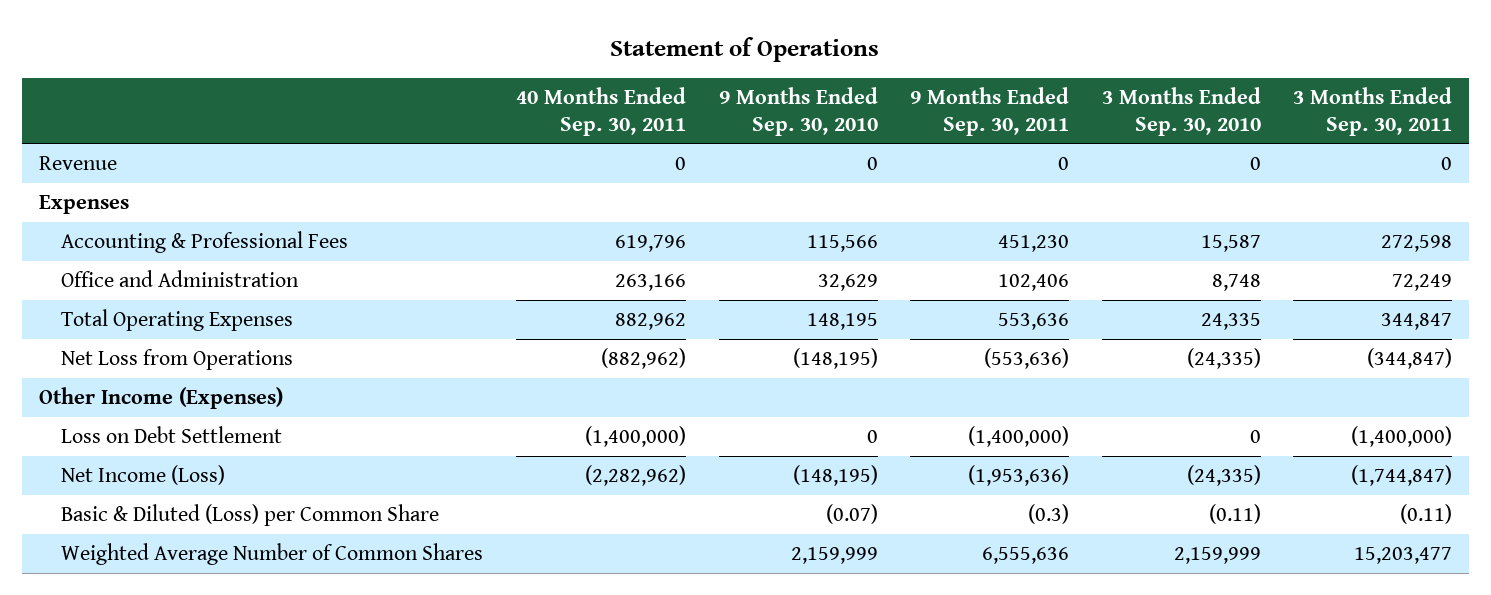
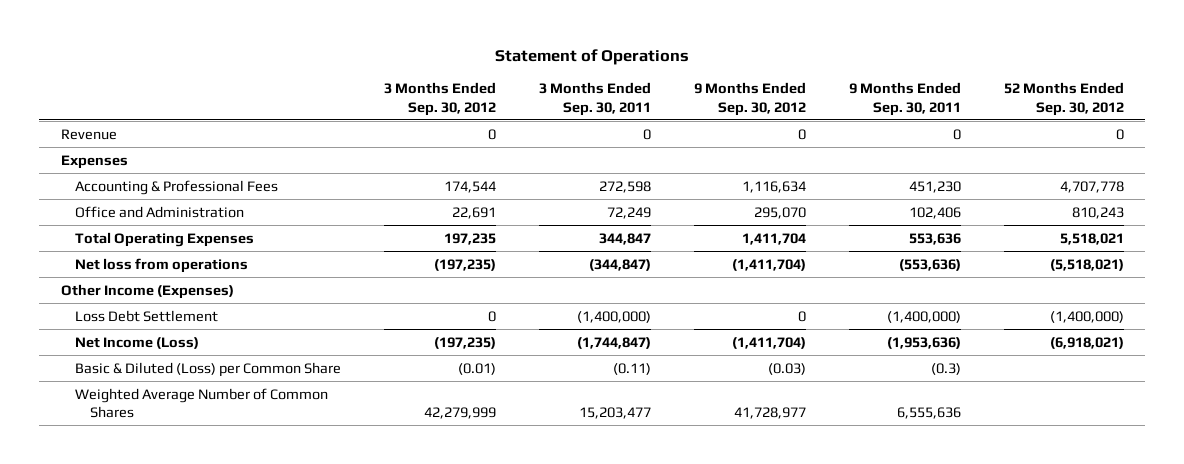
- | 40 Months Ended Sep. 30, 2011 | 9 Months Ended Sep. 30, 2010 | 9 Months Ended Sep. 30, 2011 | 3 Months Ended Sep. 30, 2010 | 3 Months Ended Sep. 30, 2011
+ | 3 Months Ended Sep. 30, 2012 | 3 Months Ended Sep. 30, 2011 | 9 Months Ended Sep. 30, 2012 | 9 Months Ended Sep. 30, 2011 | 52 Months Ended Sep. 30, 2012
- Net Loss from Operations | (882,962) | (148,195) | (553,636) | (24,335) | (344,847)
+ Net loss from operations | (197,235) | (344,847) | (1,411,704) | (553,636) | (5,518,021)
- Loss on Debt Settlement | (1,400,000) | 0 | (1,400,000) | 0 | (1,400,000)
+ Loss Debt Settlement | 0 | (1,400,000) | 0 | (1,400,000) | (1,400,000)

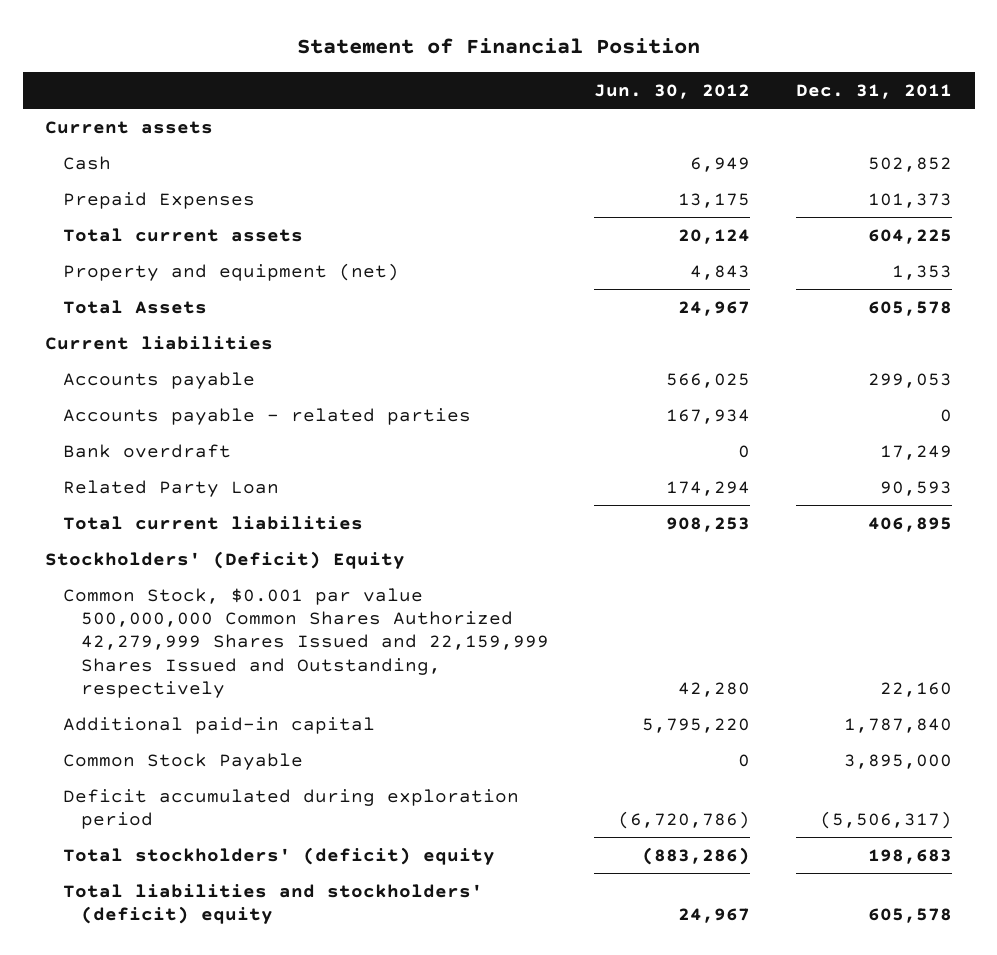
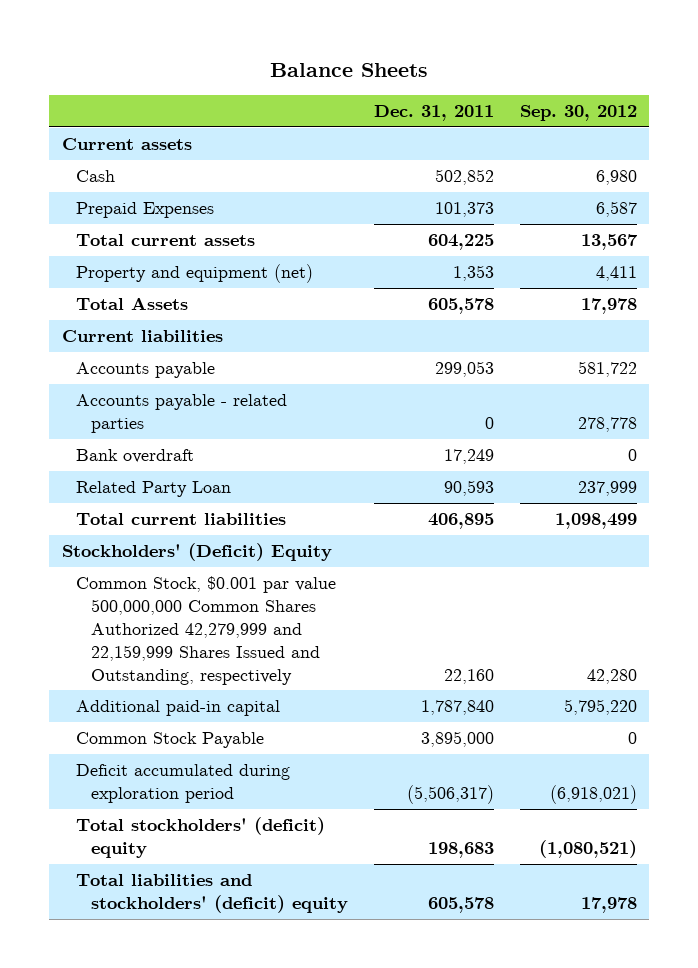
- Statement of Financial Position
+ Balance Sheets
- | Jun. 30, 2012 | Dec. 31, 2011
+ | Dec. 31, 2011 | Sep. 30, 2012
- Common Stock, $0.001 par value 500,000,000 Common Shares Authorized 42,279,999 Shares Issued and 22,159,999 Shares Issued and Outstanding, respectively | 42,280 | 22,160
+ Common Stock, $0.001 par value 500,000,000 Common Shares Authorized 42,279,999 and 22,159,999 Shares Issued and Outstanding, respectively | 22,160 | 42,280

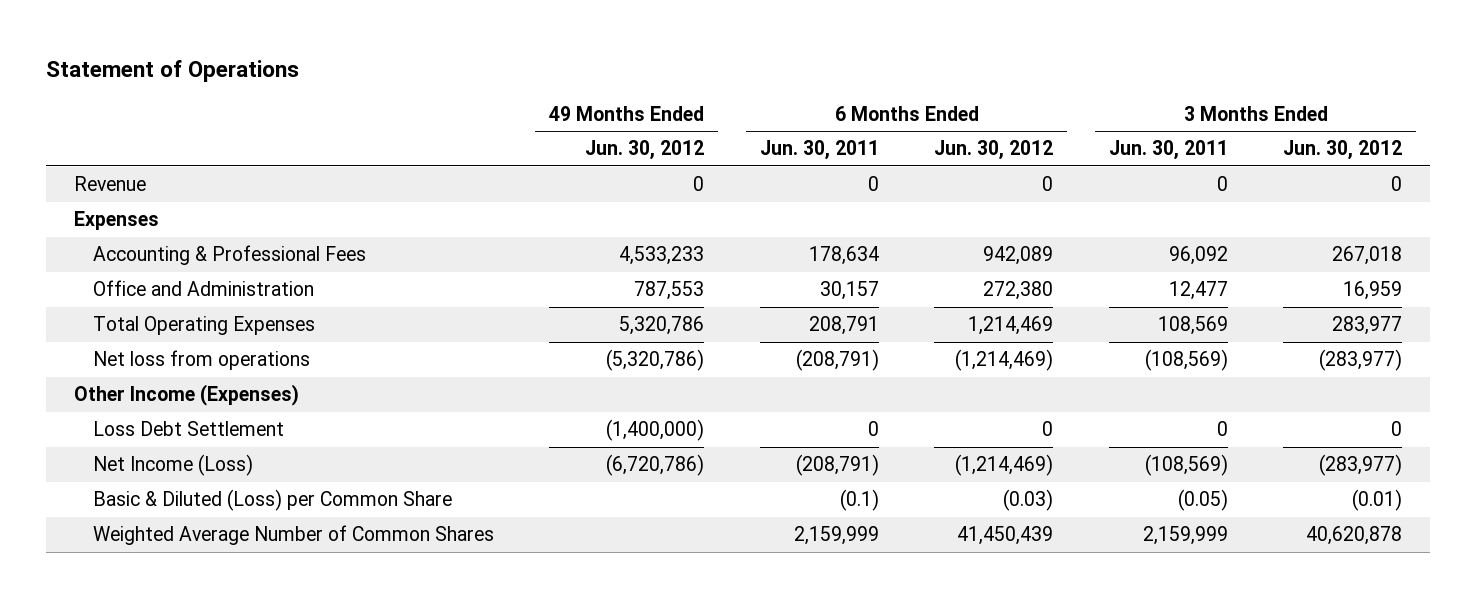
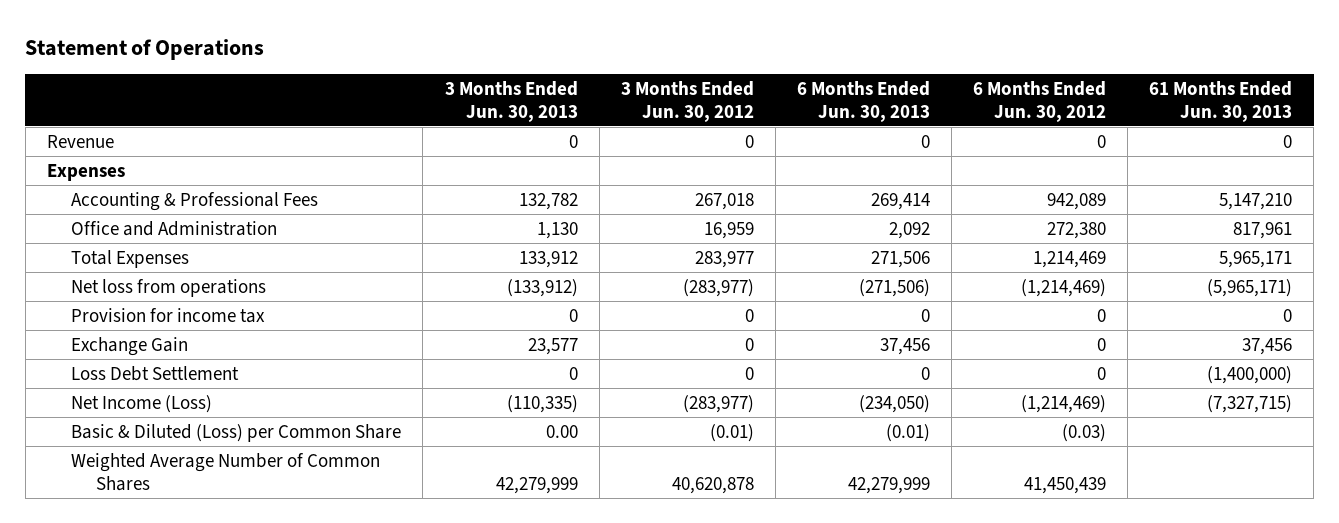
- | 49 Months Ended Jun. 30, 2012 | 6 Months Ended Jun. 30, 2011 | 6 Months Ended Jun. 30, 2012 | 3 Months Ended Jun. 30, 2011 | 3 Months Ended Jun. 30, 2012
+ | 3 Months Ended Jun. 30, 2013 | 3 Months Ended Jun. 30, 2012 | 6 Months Ended Jun. 30, 2013 | 6 Months Ended Jun. 30, 2012 | 61 Months Ended Jun. 30, 2013
- Total Operating Expenses | 5,320,786 | 208,791 | 1,214,469 | 108,569 | 283,977
+ Total Expenses | 133,912 | 283,977 | 271,506 | 1,214,469 | 5,965,171
- Other Income (Expenses)
+ Provision for income tax | 0 | 0 | 0 | 0 | 0
+ Exchange Gain | 23,577 | 0 | 37,456 | 0 | 37,456

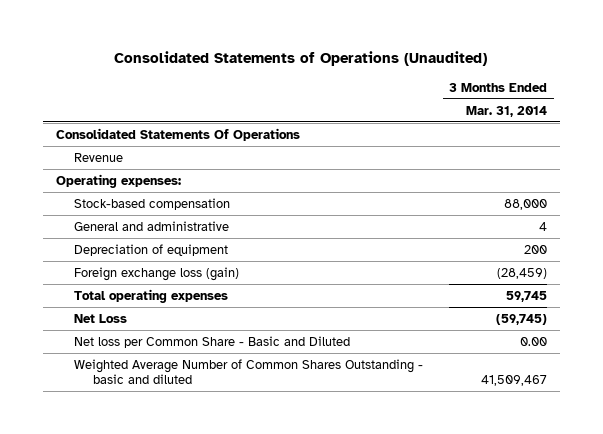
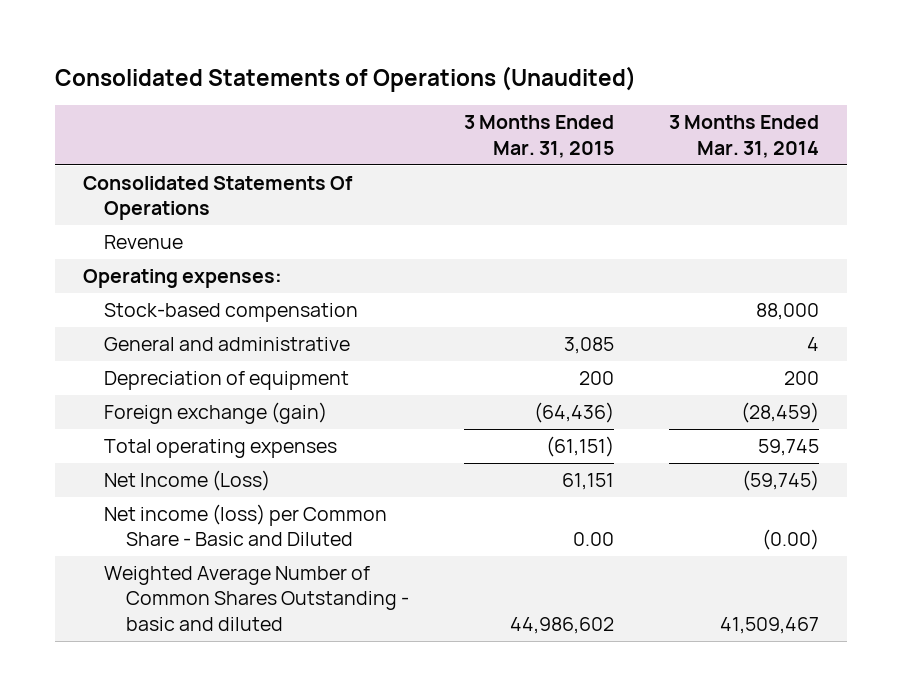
- | 3 Months Ended Mar. 31, 2014
+ | 3 Months Ended Mar. 31, 2015 | 3 Months Ended Mar. 31, 2014
- Foreign exchange loss (gain) | (28,459)
+ Foreign exchange (gain) | (64,436) | (28,459)
- Net Loss | (59,745)
- Net loss per Common Share - Basic and Diluted | 0.00
+ Net Income (Loss) | 61,151 | (59,745)
+ Net income (loss) per Common Share - Basic and Diluted | 0.00 | (0.00)

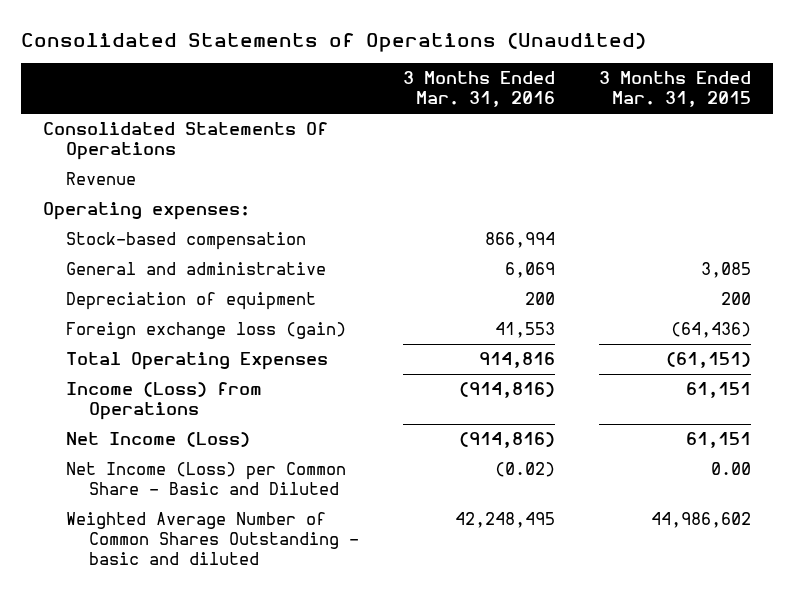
- | 3 Months Ended Mar. 31, 2015 | 3 Months Ended Mar. 31, 2014
+ | 3 Months Ended Mar. 31, 2016 | 3 Months Ended Mar. 31, 2015
- Foreign exchange (gain) | (64,436) | (28,459)
- Total operating expenses | (61,151) | 59,745
+ Foreign exchange loss (gain) | 41,553 | (64,436)
+ Total Operating Expenses | 914,816 | (61,151)
+ Income (Loss) from Operations | (914,816) | 61,151
- Net income (loss) per Common Share - Basic and Diluted | 0.00 | (0.00)
+ Net Income (Loss) per Common Share - Basic and Diluted | (0.02) | 0.00

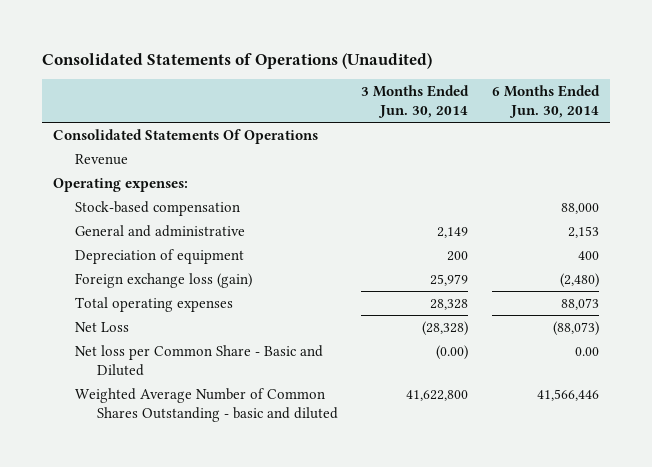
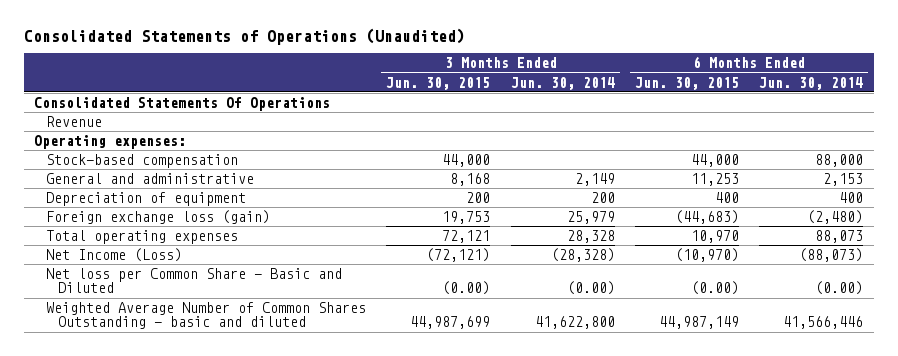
- | 3 Months Ended Jun. 30, 2014 | 6 Months Ended Jun. 30, 2014
+ | 3 Months Ended Jun. 30, 2015 | 3 Months Ended Jun. 30, 2014 | 6 Months Ended Jun. 30, 2015 | 6 Months Ended Jun. 30, 2014
- Net Loss | (28,328) | (88,073)
- Net loss per Common Share - Basic and Diluted | (0.00) | 0.00
+ Net Income (Loss) | (72,121) | (28,328) | (10,970) | (88,073)
+ Net loss per Common Share - Basic and Diluted | (0.00) | (0.00) | (0.00) | (0.00)

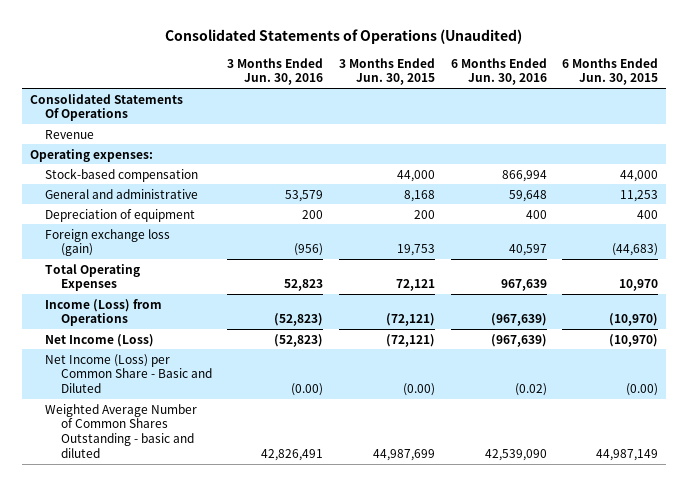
- | 3 Months Ended Jun. 30, 2015 | 3 Months Ended Jun. 30, 2014 | 6 Months Ended Jun. 30, 2015 | 6 Months Ended Jun. 30, 2014
+ | 3 Months Ended Jun. 30, 2016 | 3 Months Ended Jun. 30, 2015 | 6 Months Ended Jun. 30, 2016 | 6 Months Ended Jun. 30, 2015
- Total operating expenses | 72,121 | 28,328 | 10,970 | 88,073
+ Total Operating Expenses | 52,823 | 72,121 | 967,639 | 10,970
+ Income (Loss) from Operations | (52,823) | (72,121) | (967,639) | (10,970)
- Net loss per Common Share - Basic and Diluted | (0.00) | (0.00) | (0.00) | (0.00)
+ Net Income (Loss) per Common Share - Basic and Diluted | (0.00) | (0.00) | (0.02) | (0.00)

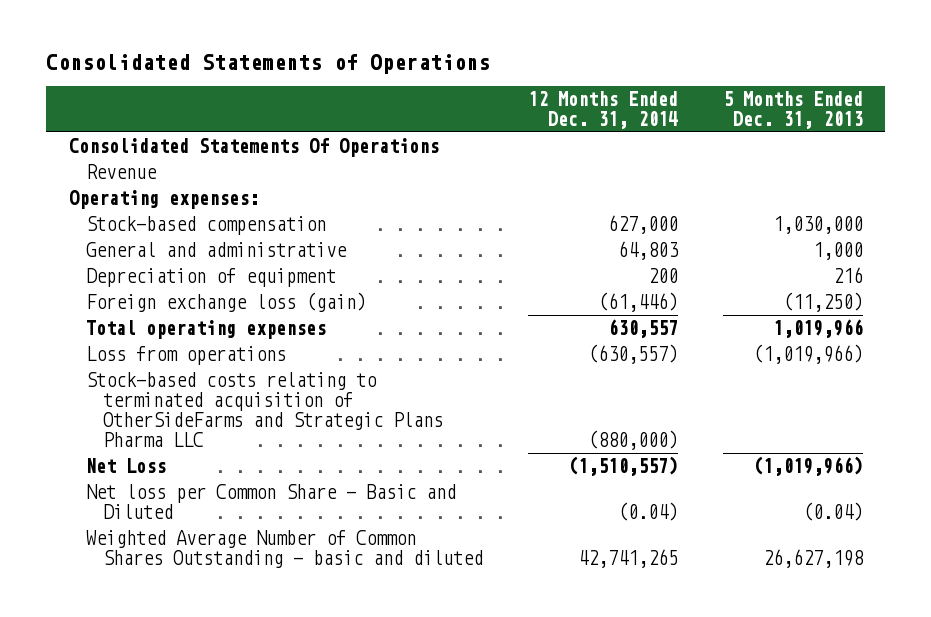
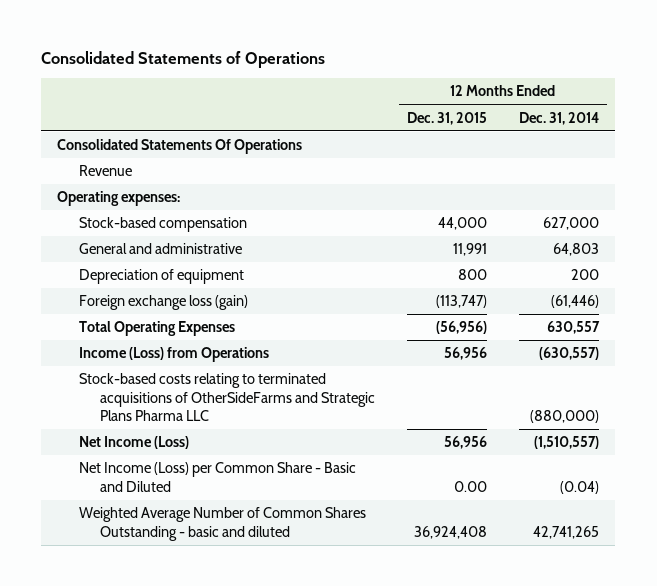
- | 12 Months Ended Dec. 31, 2014 | 5 Months Ended Dec. 31, 2013
+ | 12 Months Ended Dec. 31, 2015 | 12 Months Ended Dec. 31, 2014
- Total operating expenses | 630,557 | 1,019,966
- Loss from operations | (630,557) | (1,019,966)
- Stock-based costs relating to terminated acquisition of OtherSideFarms and Strategic Plans Pharma LLC | (880,000) |
- Net Loss | (1,510,557) | (1,019,966)
- Net loss per Common Share - Basic and Diluted | (0.04) | (0.04)
+ Total Operating Expenses | (56,956) | 630,557
+ Income (Loss) from Operations | 56,956 | (630,557)
+ Stock-based costs relating to terminated acquisitions of OtherSideFarms and Strategic Plans Pharma LLC | | (880,000)
+ Net Income (Loss) | 56,956 | (1,510,557)
+ Net Income (Loss) per Common Share - Basic and Diluted | 0.00 | (0.04)

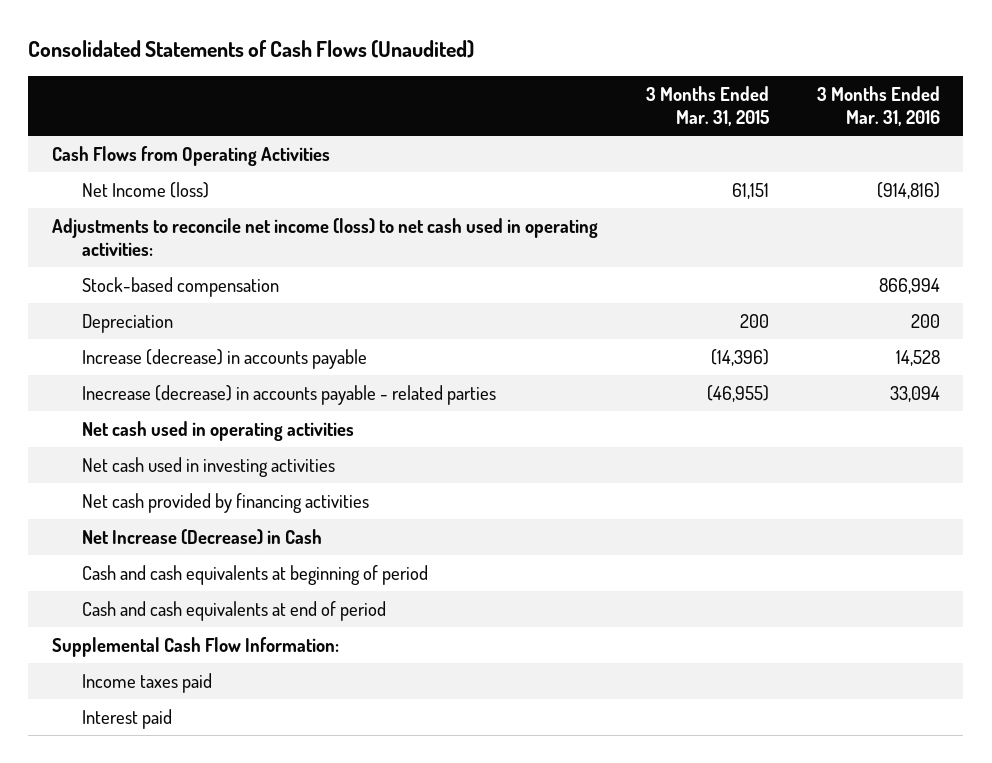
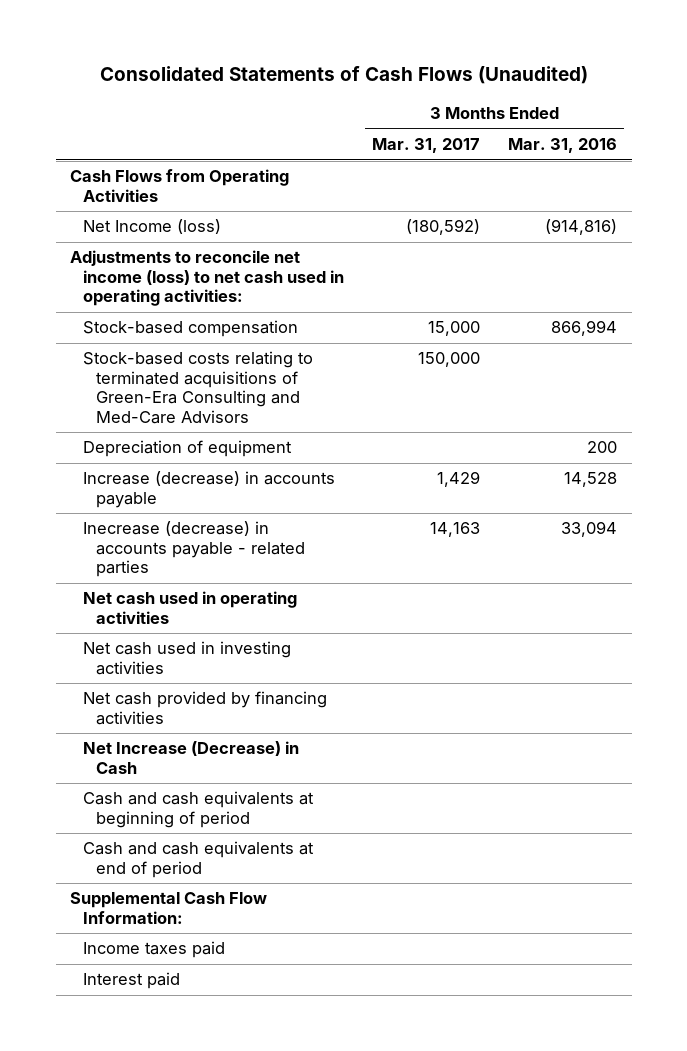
- | 3 Months Ended Mar. 31, 2015 | 3 Months Ended Mar. 31, 2016
+ | 3 Months Ended Mar. 31, 2017 | 3 Months Ended Mar. 31, 2016
- Depreciation | 200 | 200
+ Stock-based costs relating to terminated acquisitions of Green-Era Consulting and Med-Care Advisors | 150,000 |
+ Depreciation of equipment | | 200

